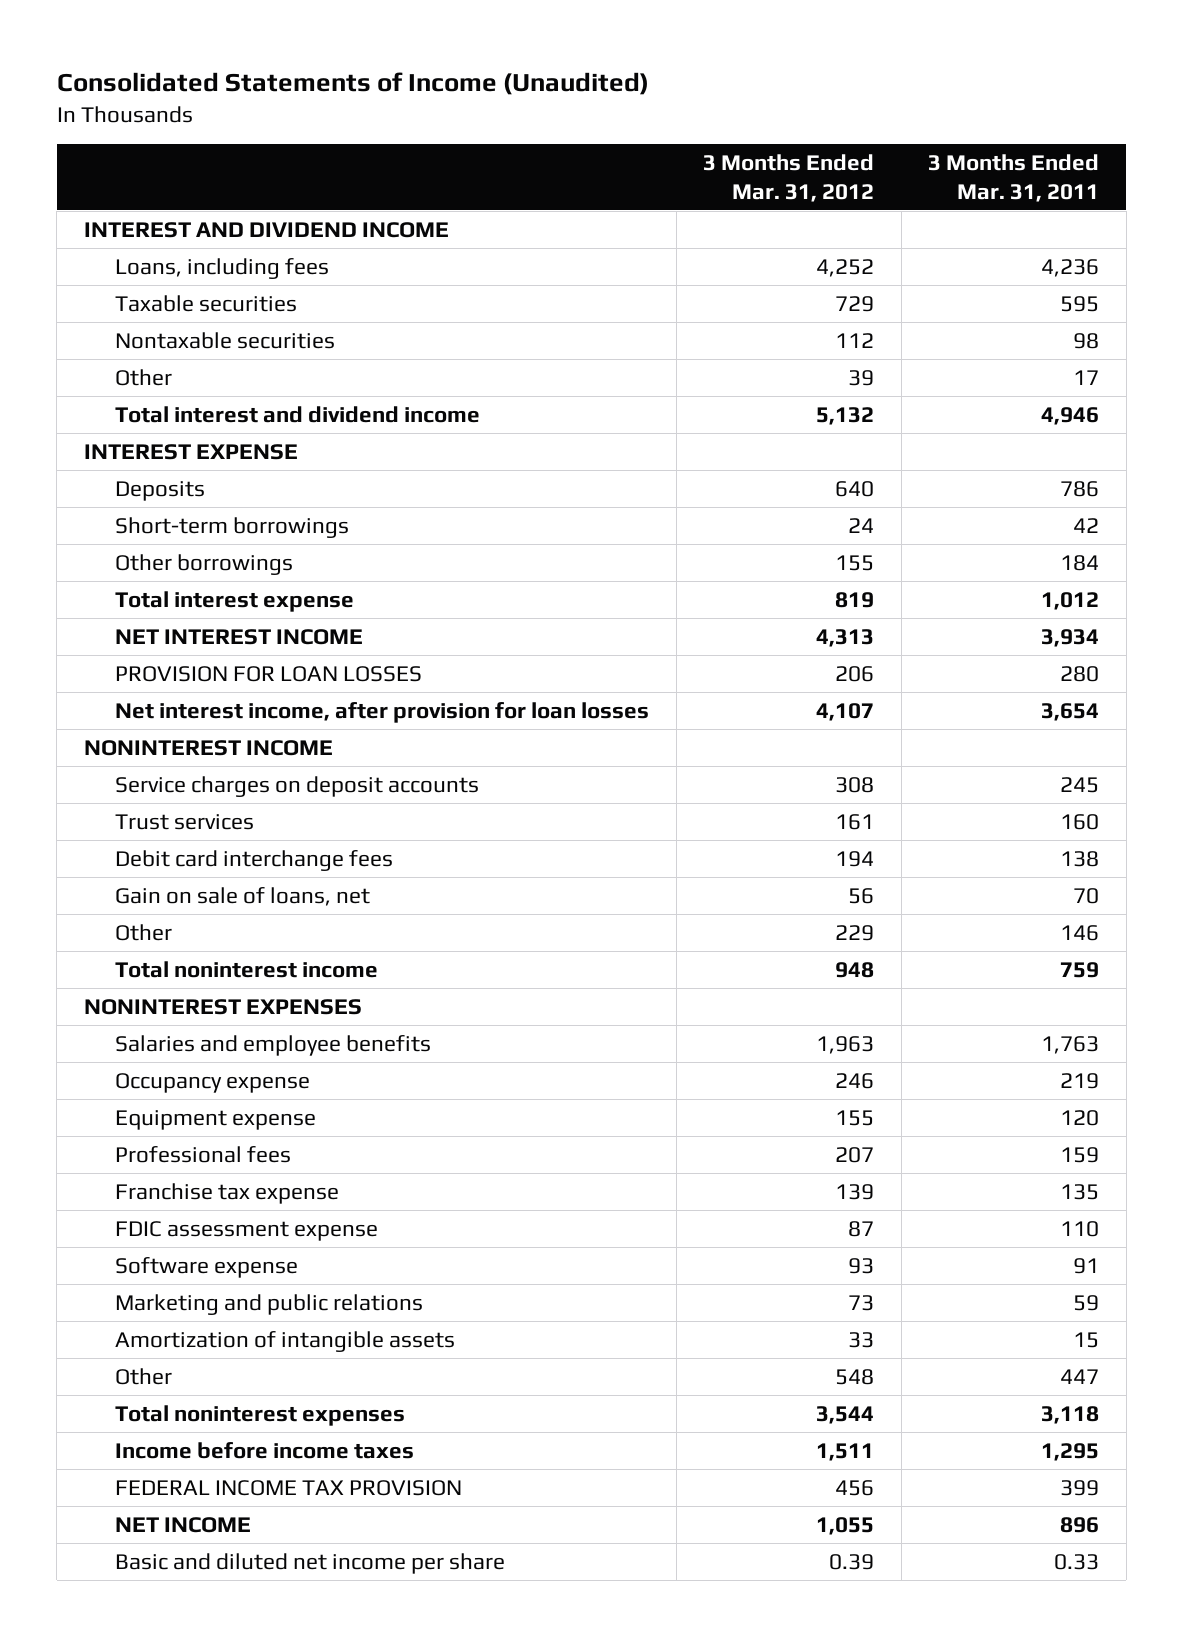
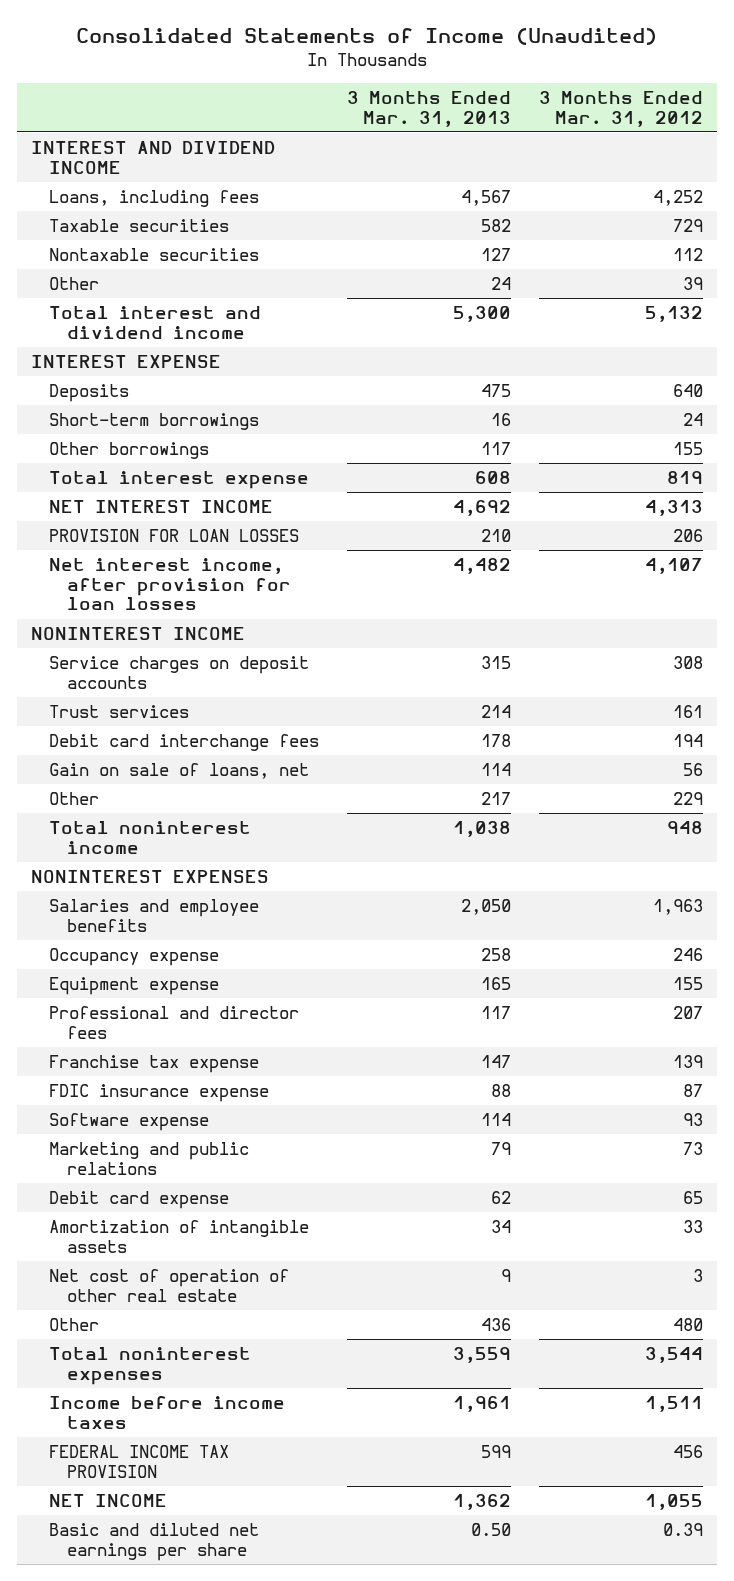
- | 3 Months Ended Mar. 31, 2012 | 3 Months Ended Mar. 31, 2011
+ | 3 Months Ended Mar. 31, 2013 | 3 Months Ended Mar. 31, 2012
- Professional fees | 207 | 159
+ Professional and director fees | 117 | 207
- FDIC assessment expense | 87 | 110
+ FDIC insurance expense | 88 | 87
+ Debit card expense | 62 | 65
- Other | 548 | 447
+ Net cost of operation of other real estate | 9 | 3
+ Other | 436 | 480
- Basic and diluted net income per share | 0.39 | 0.33
+ Basic and diluted net earnings per share | 0.50 | 0.39

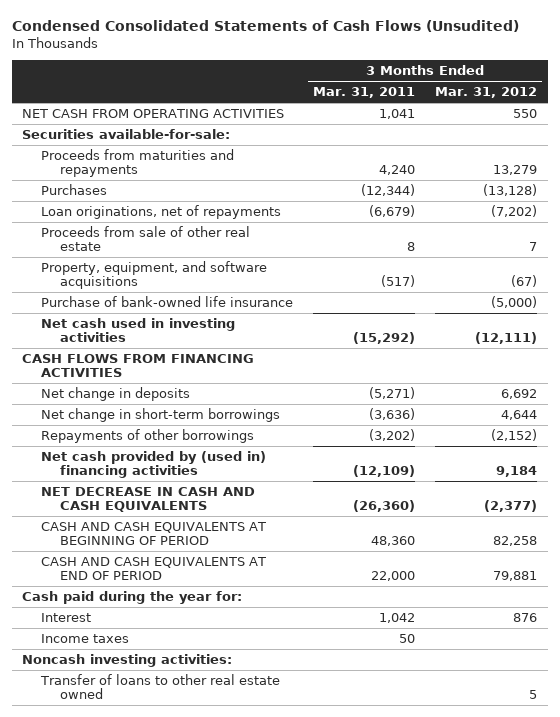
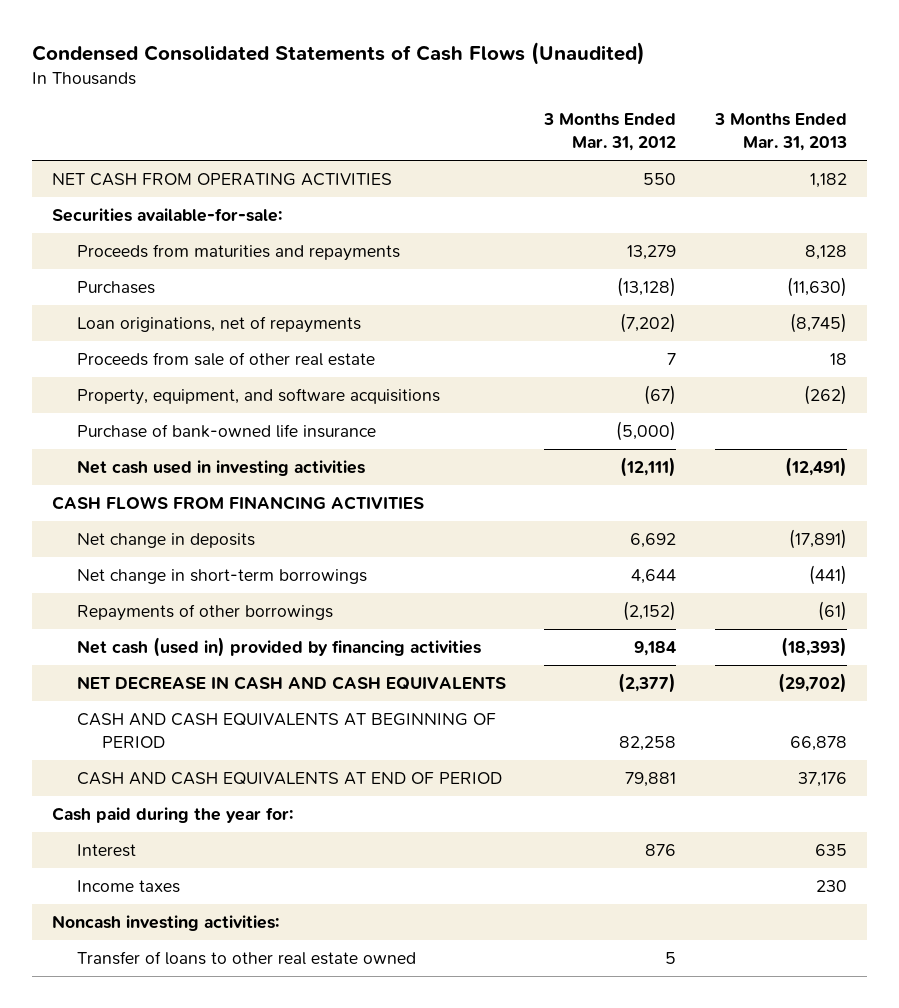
- Condensed Consolidated Statements of Cash Flows (Unsudited)
+ Condensed Consolidated Statements of Cash Flows (Unaudited)
- | 3 Months Ended Mar. 31, 2011 | 3 Months Ended Mar. 31, 2012
+ | 3 Months Ended Mar. 31, 2012 | 3 Months Ended Mar. 31, 2013
- Net cash provided by (used in) financing activities | (12,109) | 9,184
+ Net cash (used in) provided by financing activities | 9,184 | (18,393)

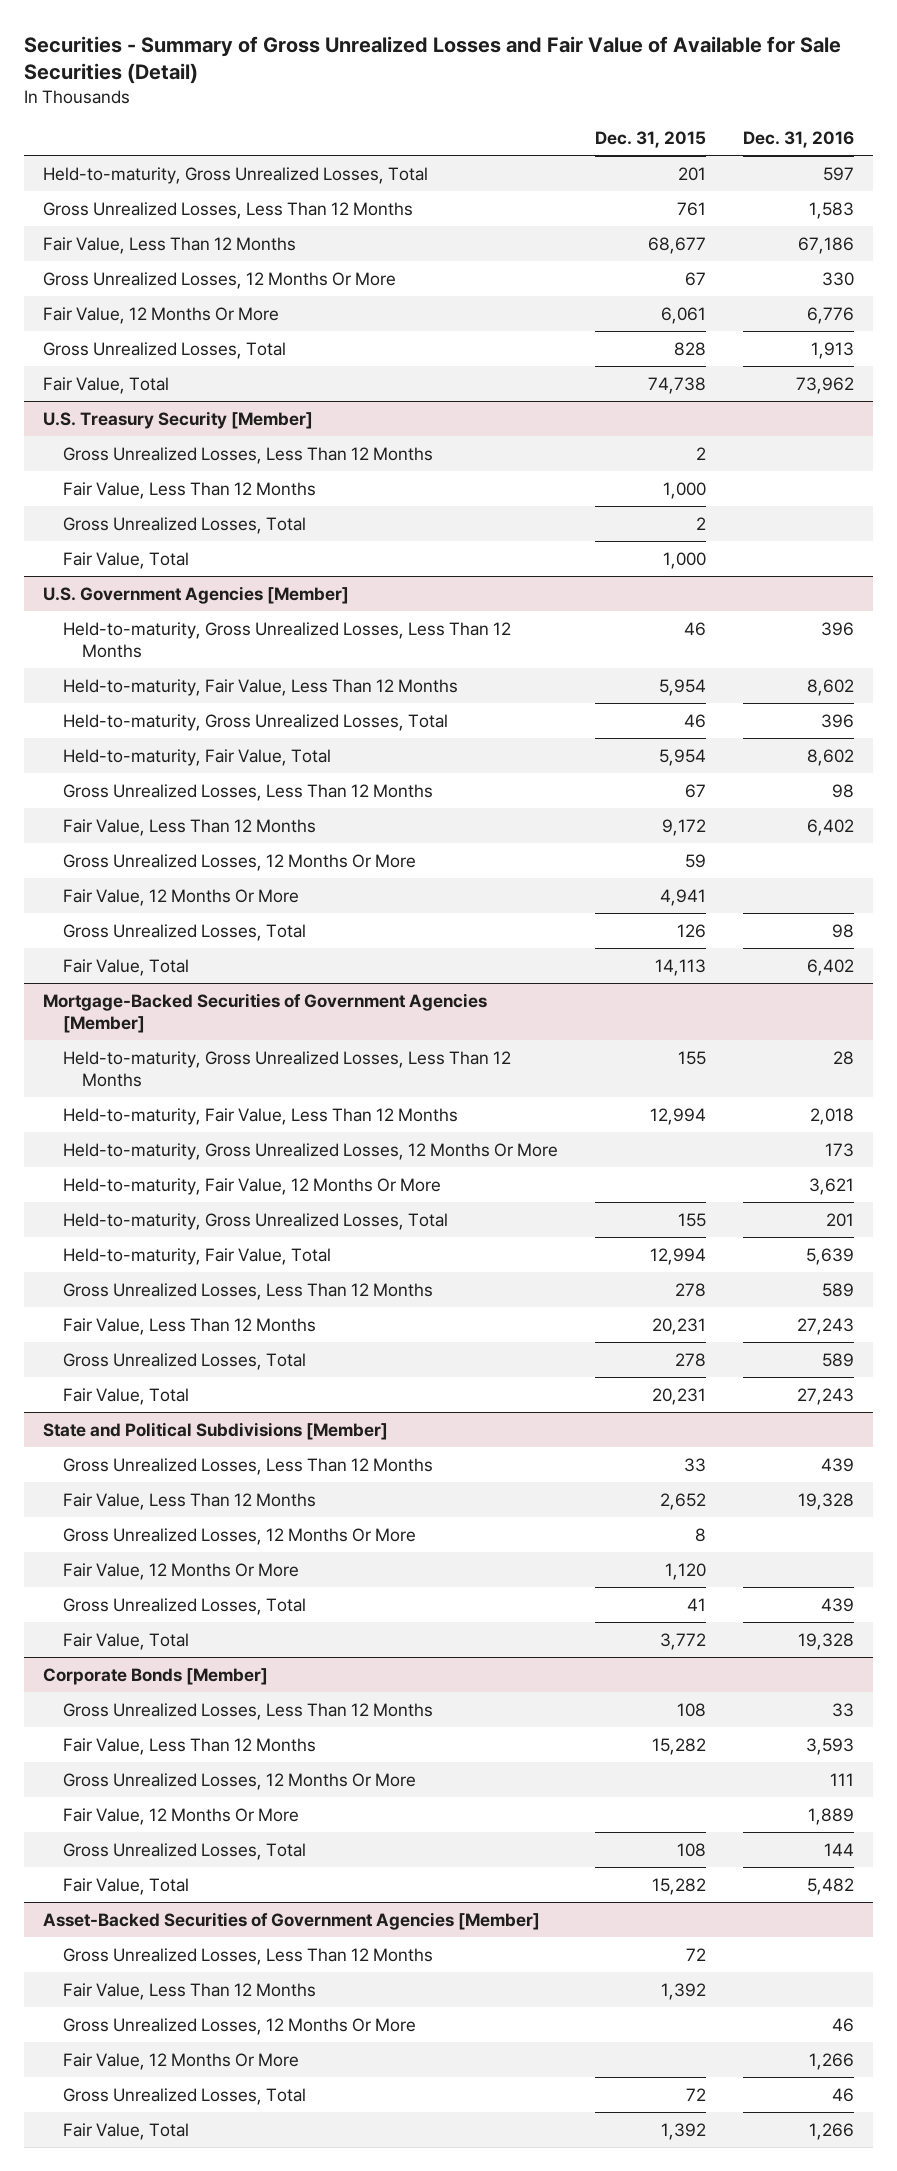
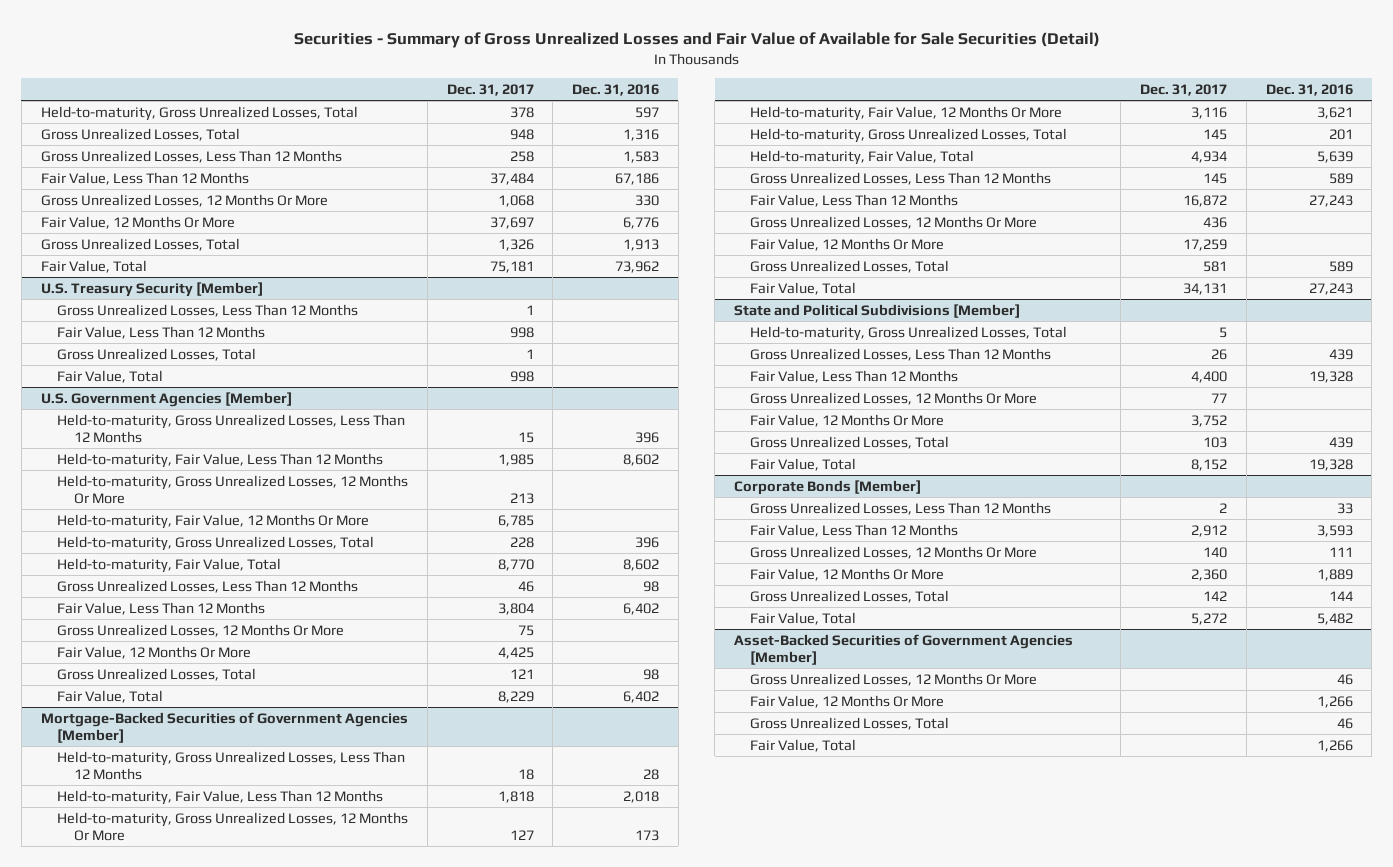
- | Dec. 31, 2015 | Dec. 31, 2016
+ | Dec. 31, 2017 | Dec. 31, 2016
+ Gross Unrealized Losses, Total | 948 | 1,316
@ U.S. Government Agencies [Member]
+ Held-to-maturity, Gross Unrealized Losses, 12 Months Or More | 213 |
+ Held-to-maturity, Fair Value, 12 Months Or More | 6,785 |
@ Mortgage-Backed Securities of Government Agencies [Member]
+ Gross Unrealized Losses, 12 Months Or More | 436 |
+ Fair Value, 12 Months Or More | 17,259 |
@ State and Political Subdivisions [Member]
+ Held-to-maturity, Gross Unrealized Losses, Total | 5 |
@ Asset-Backed Securities of Government Agencies [Member]
- Gross Unrealized Losses, Less Than 12 Months | 72 |
- Fair Value, Less Than 12 Months | 1,392 |

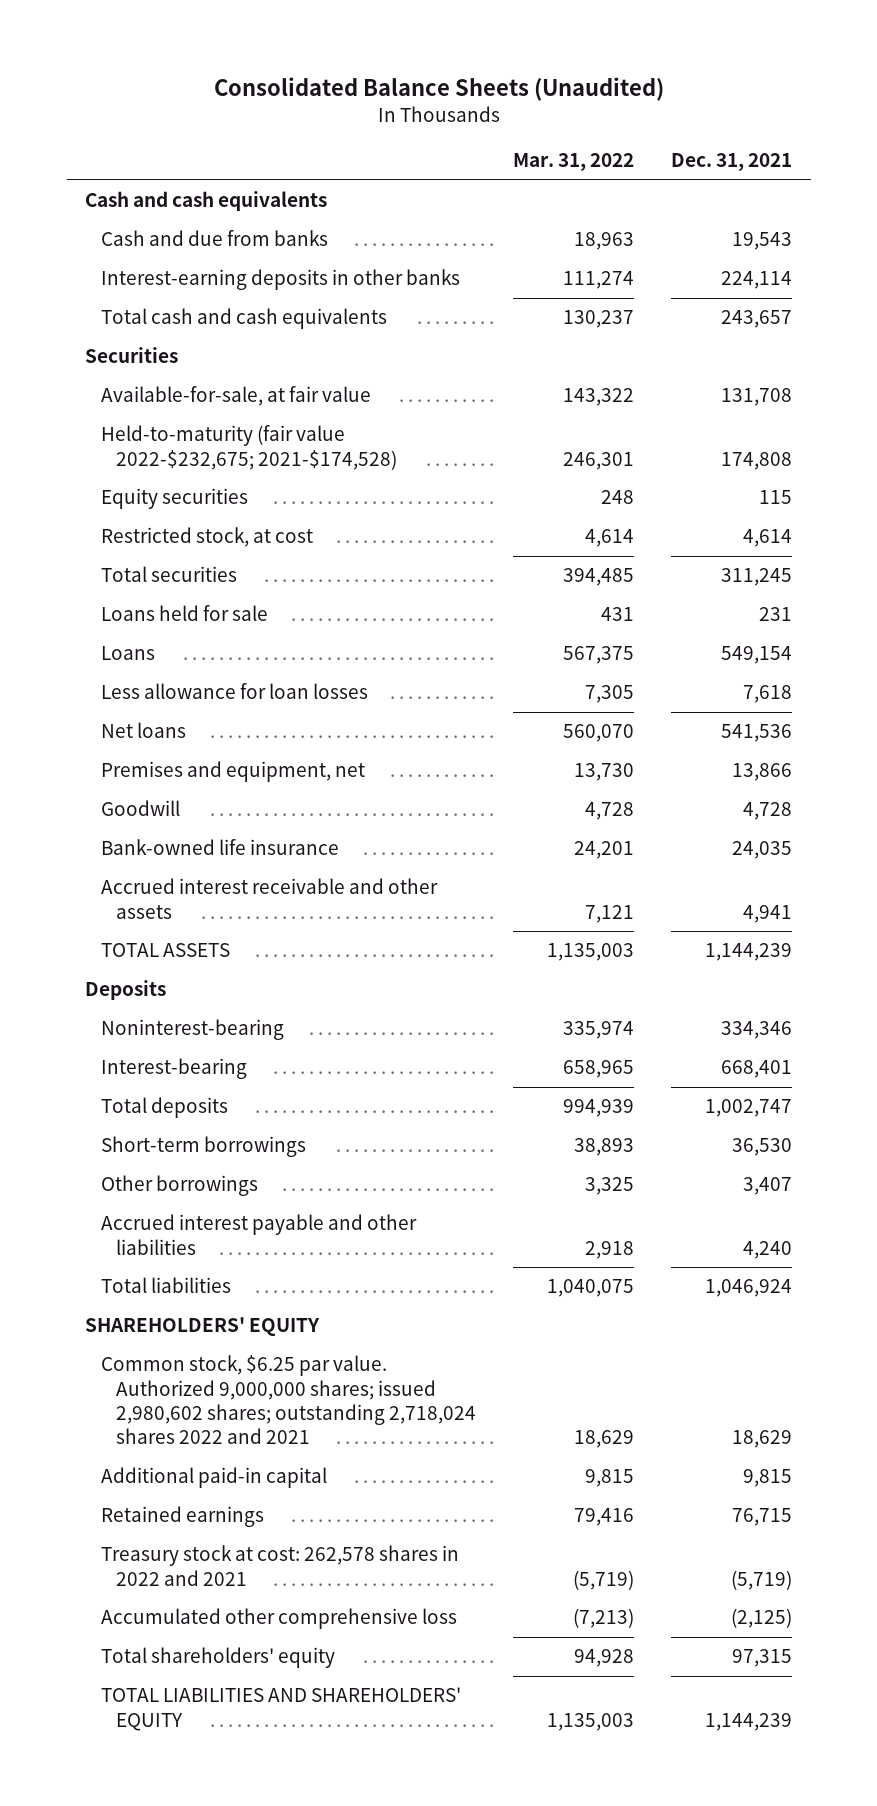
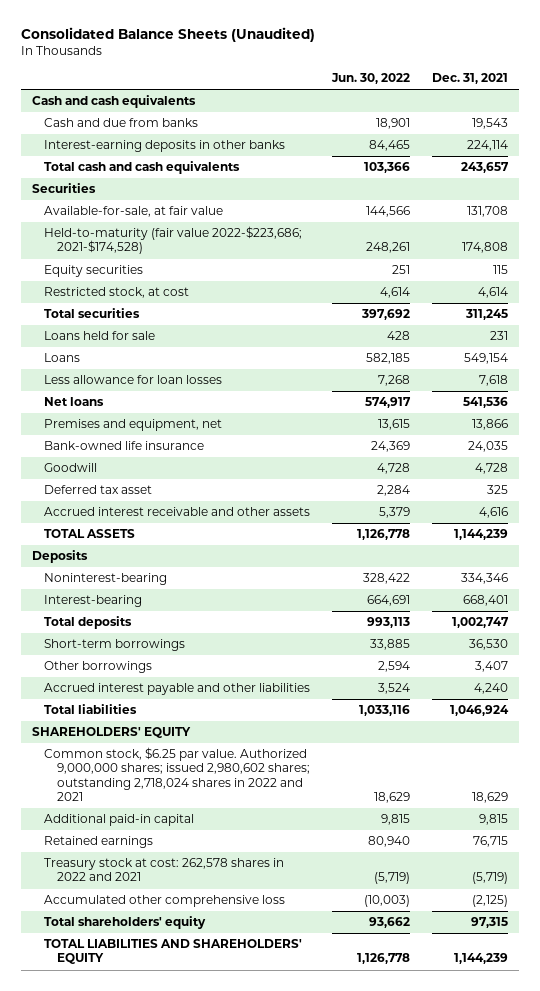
- | Mar. 31, 2022 | Dec. 31, 2021
+ | Jun. 30, 2022 | Dec. 31, 2021
- Held-to-maturity (fair value 2022-$232,675; 2021-$174,528) | 246,301 | 174,808
+ Held-to-maturity (fair value 2022-$223,686; 2021-$174,528) | 248,261 | 174,808
- Accrued interest receivable and other assets | 7,121 | 4,941
moved down: Goodwill | 4,728 | 4,728
+ Deferred tax asset | 2,284 | 325
+ Accrued interest receivable and other assets | 5,379 | 4,616
- Common stock, $6.25 par value. Authorized 9,000,000 shares; issued 2,980,602 shares; outstanding 2,718,024 shares 2022 and 2021 | 18,629 | 18,629
+ Common stock, $6.25 par value. Authorized 9,000,000 shares; issued 2,980,602 shares; outstanding 2,718,024 shares in 2022 and 2021 | 18,629 | 18,629

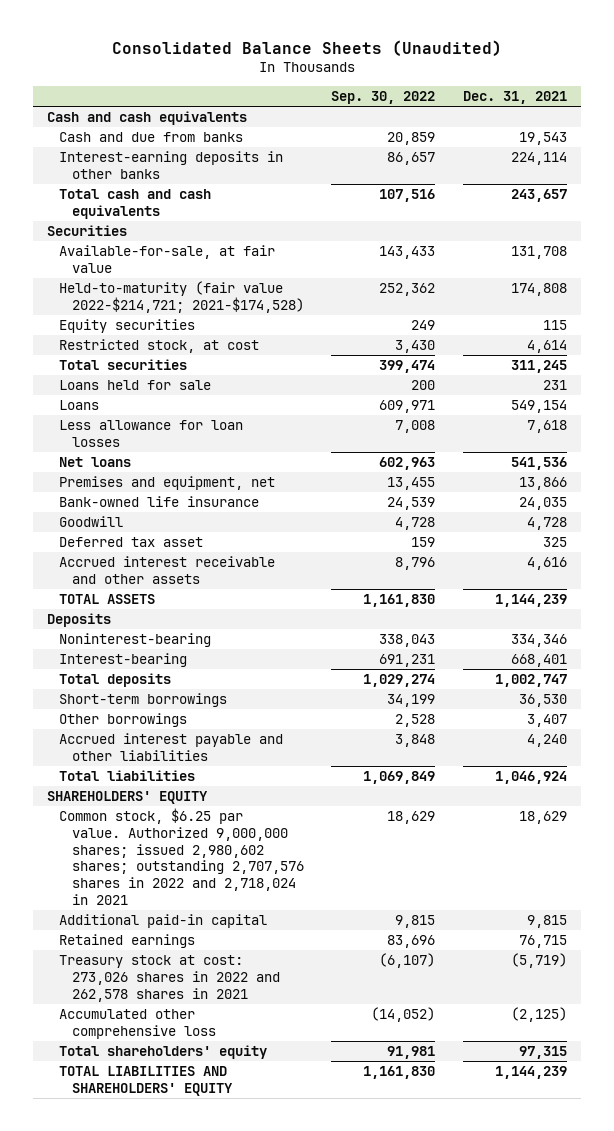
- | Jun. 30, 2022 | Dec. 31, 2021
+ | Sep. 30, 2022 | Dec. 31, 2021
- Held-to-maturity (fair value 2022-$223,686; 2021-$174,528) | 248,261 | 174,808
+ Held-to-maturity (fair value 2022-$214,721; 2021-$174,528) | 252,362 | 174,808
- Common stock, $6.25 par value. Authorized 9,000,000 shares; issued 2,980,602 shares; outstanding 2,718,024 shares in 2022 and 2021 | 18,629 | 18,629
+ Common stock, $6.25 par value. Authorized 9,000,000 shares; issued 2,980,602 shares; outstanding 2,707,576 shares in 2022 and 2,718,024 in 2021 | 18,629 | 18,629
- Treasury stock at cost: 262,578 shares in 2022 and 2021 | (5,719) | (5,719)
+ Treasury stock at cost: 273,026 shares in 2022 and 262,578 shares in 2021 | (6,107) | (5,719)

